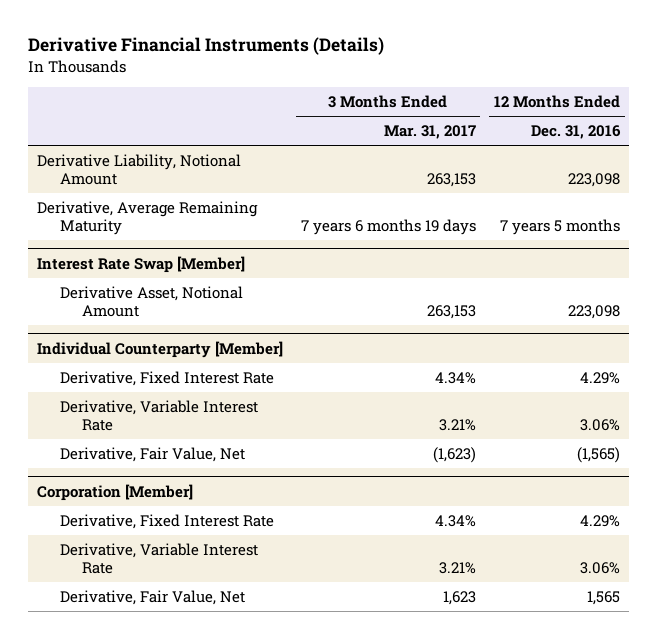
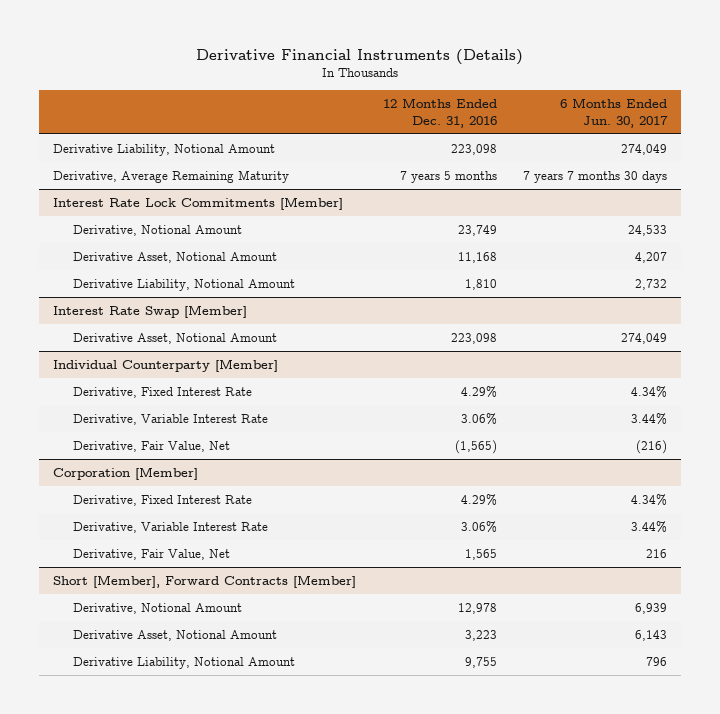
- | 3 Months Ended Mar. 31, 2017 | 12 Months Ended Dec. 31, 2016
+ | 12 Months Ended Dec. 31, 2016 | 6 Months Ended Jun. 30, 2017
+ Interest Rate Lock Commitments [Member]
+ Derivative, Notional Amount | 23,749 | 24,533
+ Derivative Asset, Notional Amount | 11,168 | 4,207
+ Derivative Liability, Notional Amount | 1,810 | 2,732
+ Short [Member], Forward Contracts [Member]
+ Derivative, Notional Amount | 12,978 | 6,939
+ Derivative Asset, Notional Amount | 3,223 | 6,143
+ Derivative Liability, Notional Amount | 9,755 | 796

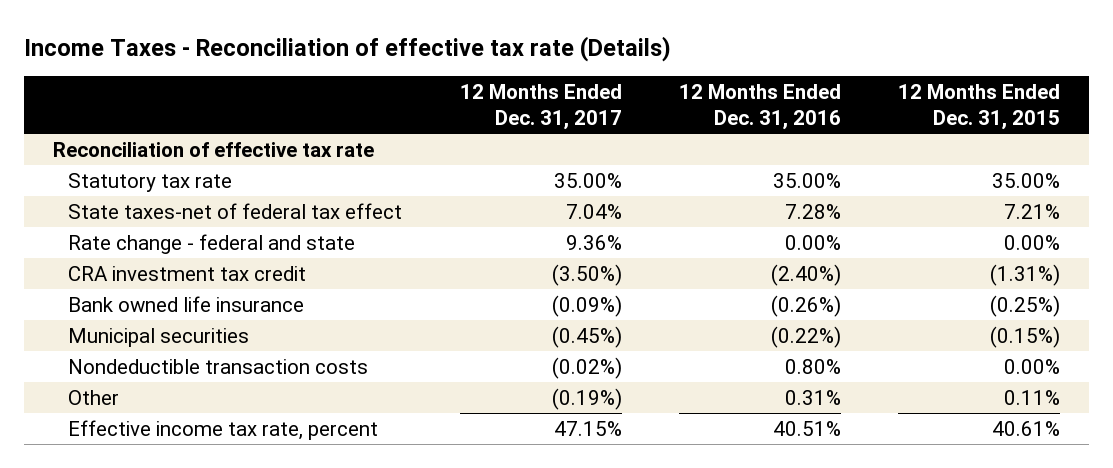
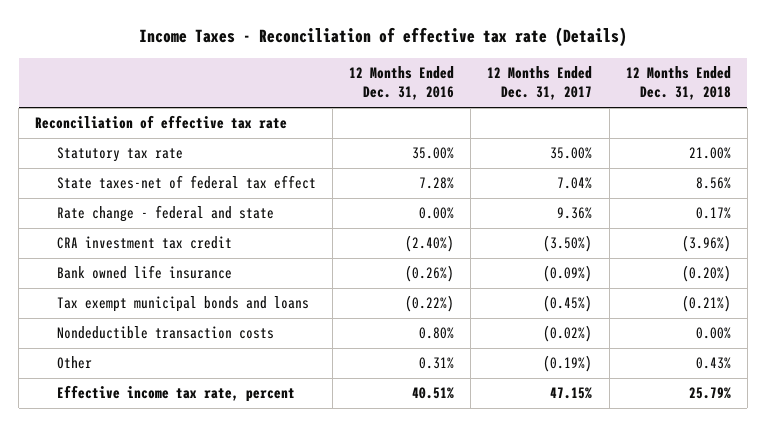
- | 12 Months Ended Dec. 31, 2017 | 12 Months Ended Dec. 31, 2016 | 12 Months Ended Dec. 31, 2015
+ | 12 Months Ended Dec. 31, 2016 | 12 Months Ended Dec. 31, 2017 | 12 Months Ended Dec. 31, 2018
- Municipal securities | (0.45%) | (0.22%) | (0.15%)
+ Tax exempt municipal bonds and loans | (0.22%) | (0.45%) | (0.21%)

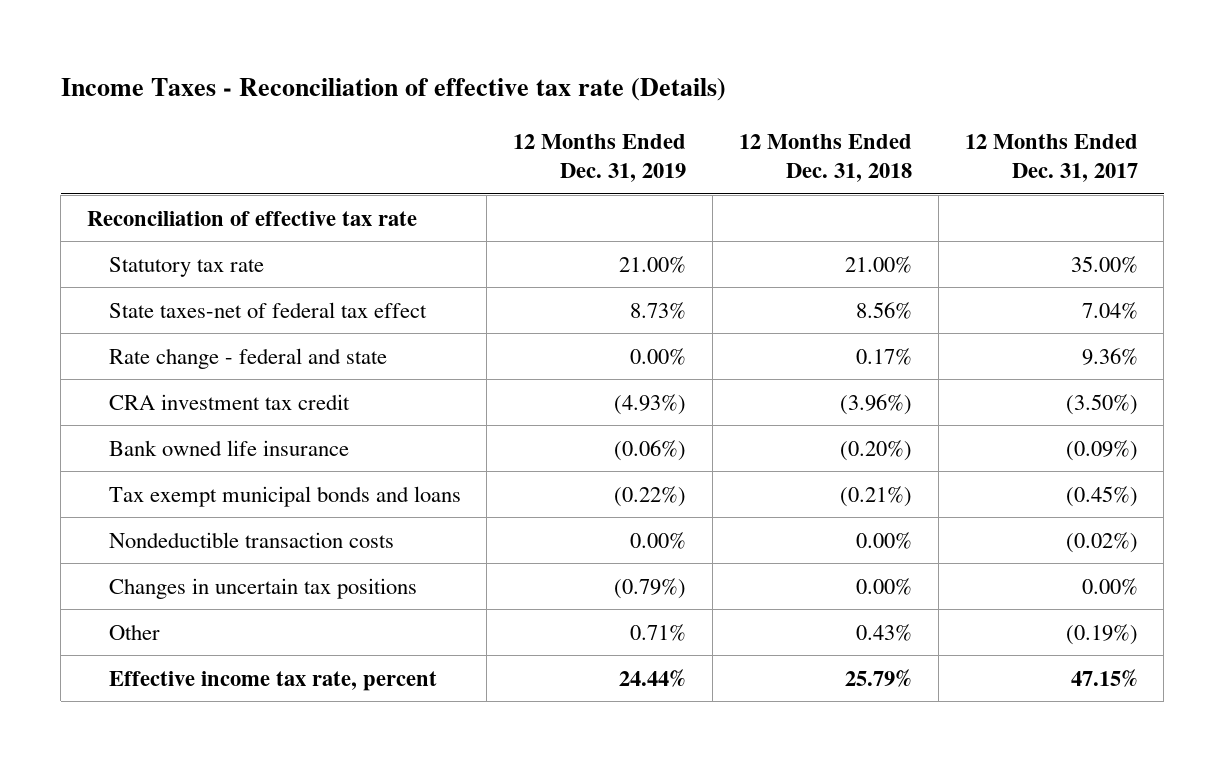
- | 12 Months Ended Dec. 31, 2016 | 12 Months Ended Dec. 31, 2017 | 12 Months Ended Dec. 31, 2018
+ | 12 Months Ended Dec. 31, 2019 | 12 Months Ended Dec. 31, 2018 | 12 Months Ended Dec. 31, 2017
+ Changes in uncertain tax positions | (0.79%) | 0.00% | 0.00%

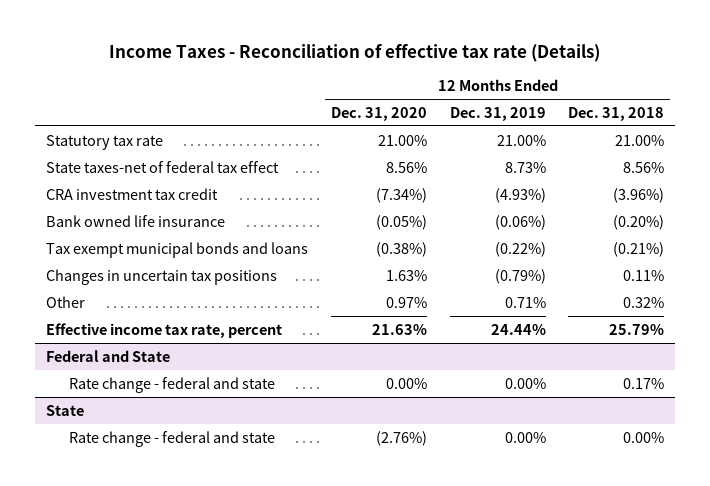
- | 12 Months Ended Dec. 31, 2019 | 12 Months Ended Dec. 31, 2018 | 12 Months Ended Dec. 31, 2017
+ | 12 Months Ended Dec. 31, 2020 | 12 Months Ended Dec. 31, 2019 | 12 Months Ended Dec. 31, 2018
- Reconciliation of effective tax rate
- Rate change - federal and state | 0.00% | 0.17% | 9.36%
- Nondeductible transaction costs | 0.00% | 0.00% | (0.02%)
- Changes in uncertain tax positions | (0.79%) | 0.00% | 0.00%
- Other | 0.71% | 0.43% | (0.19%)
+ Changes in uncertain tax positions | 1.63% | (0.79%) | 0.11%
+ Other | 0.97% | 0.71% | 0.32%
+ Federal and State
+ Rate change - federal and state | 0.00% | 0.00% | 0.17%
+ State
+ Rate change - federal and state | (2.76%) | 0.00% | 0.00%

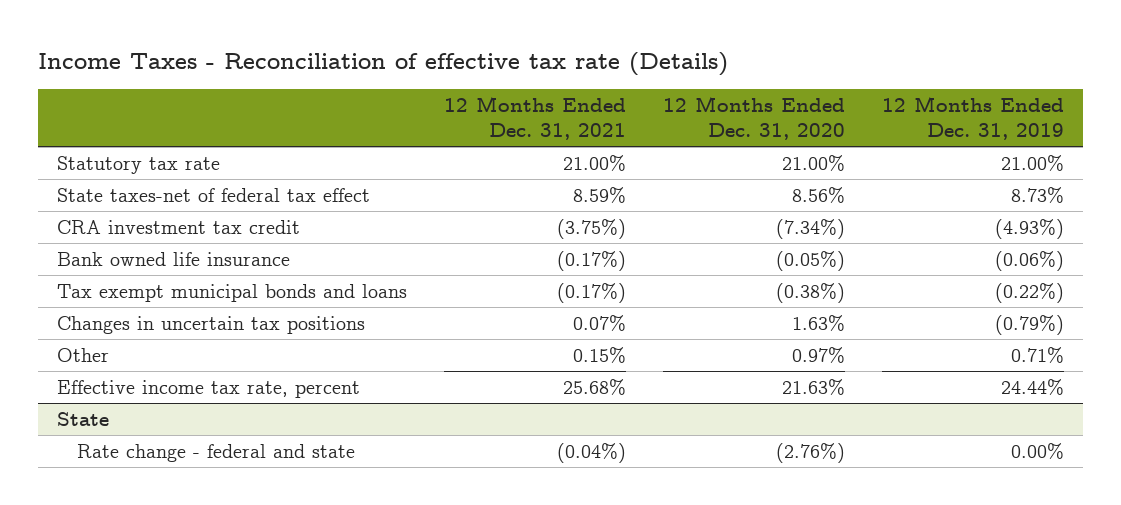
- | 12 Months Ended Dec. 31, 2020 | 12 Months Ended Dec. 31, 2019 | 12 Months Ended Dec. 31, 2018
+ | 12 Months Ended Dec. 31, 2021 | 12 Months Ended Dec. 31, 2020 | 12 Months Ended Dec. 31, 2019
- Federal and State
- Rate change - federal and state | 0.00% | 0.00% | 0.17%

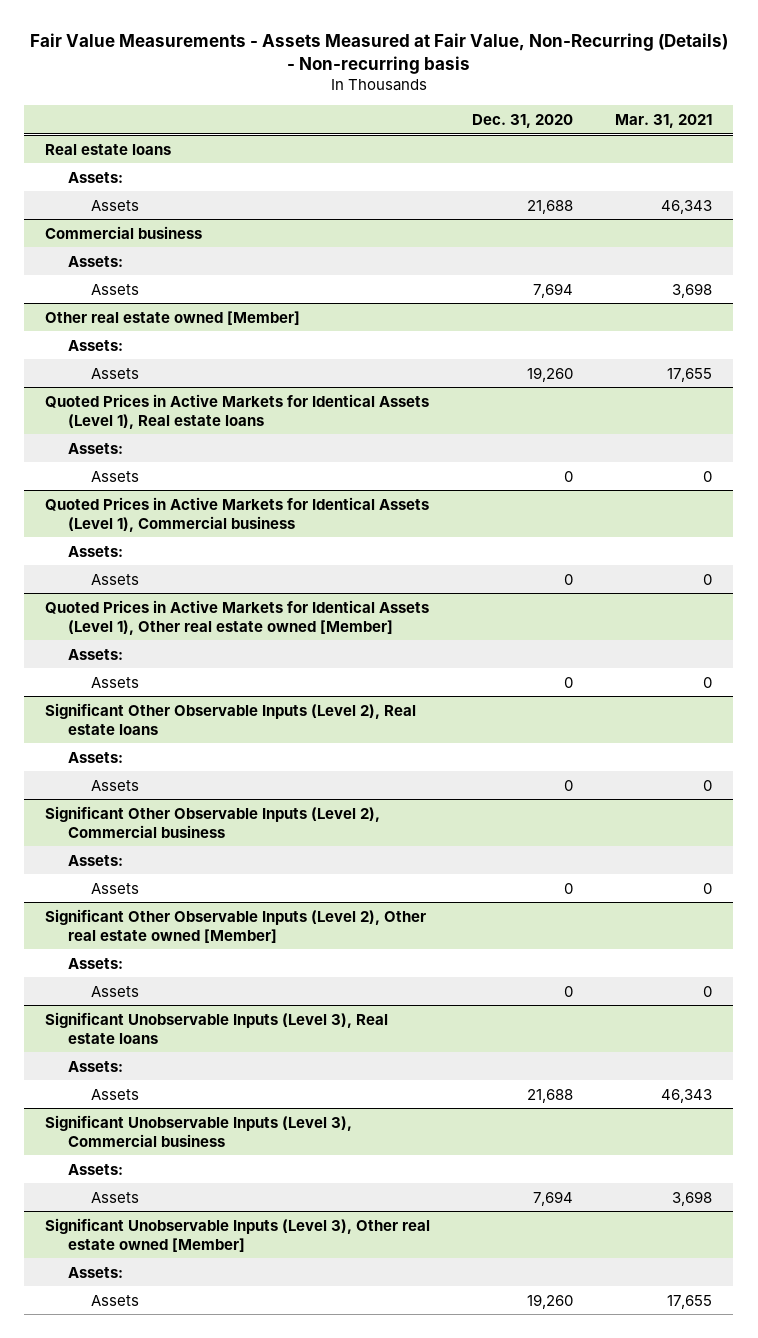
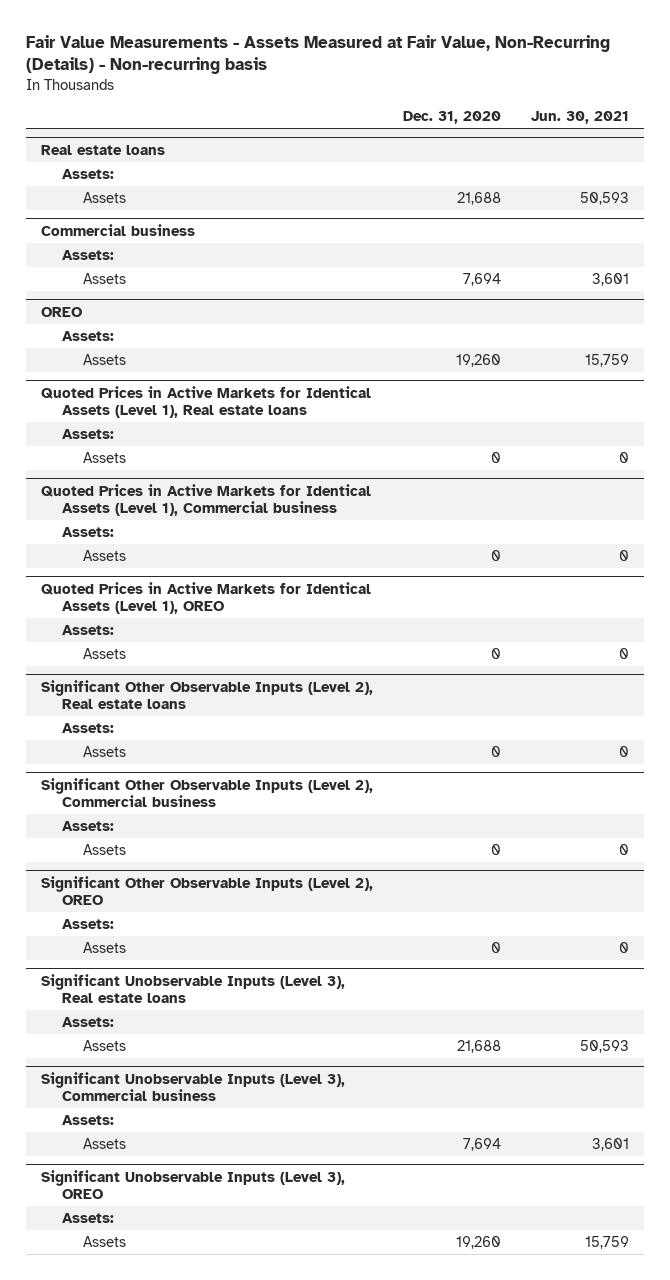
- | Dec. 31, 2020 | Mar. 31, 2021
+ | Dec. 31, 2020 | Jun. 30, 2021
- Other real estate owned [Member]
+ OREO
- Quoted Prices in Active Markets for Identical Assets (Level 1), Other real estate owned [Member]
+ Quoted Prices in Active Markets for Identical Assets (Level 1), OREO
- Significant Other Observable Inputs (Level 2), Other real estate owned [Member]
+ Significant Other Observable Inputs (Level 2), OREO
- Significant Unobservable Inputs (Level 3), Other real estate owned [Member]
+ Significant Unobservable Inputs (Level 3), OREO

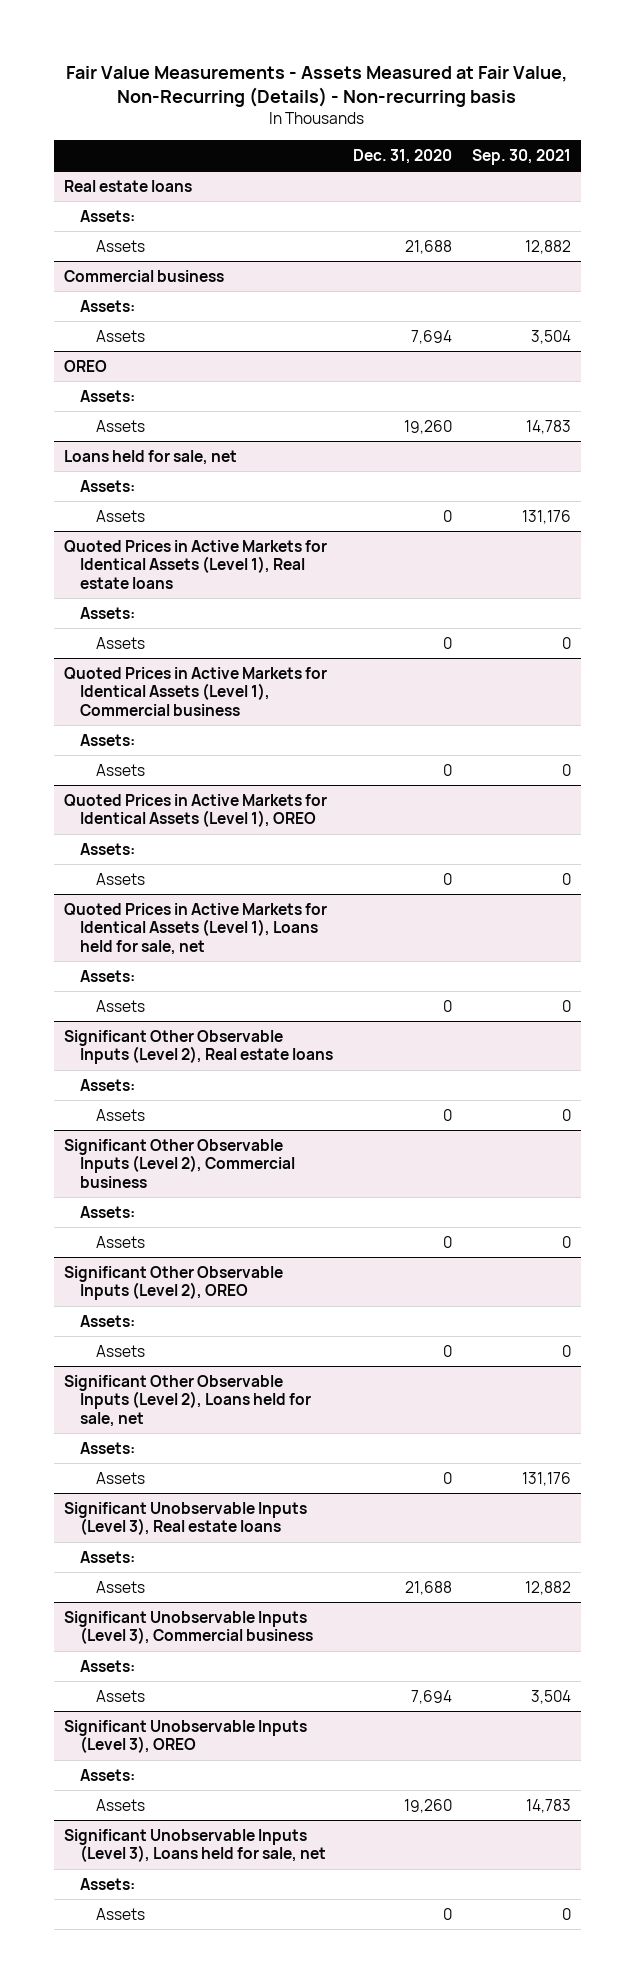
- | Dec. 31, 2020 | Jun. 30, 2021
+ | Dec. 31, 2020 | Sep. 30, 2021
+ Loans held for sale, net
+ Assets:
+ Assets | 0 | 131,176
+ Quoted Prices in Active Markets for Identical Assets (Level 1), Loans held for sale, net
+ Assets:
+ Assets | 0 | 0
+ Significant Other Observable Inputs (Level 2), Loans held for sale, net
+ Assets:
+ Assets | 0 | 131,176
+ Significant Unobservable Inputs (Level 3), Loans held for sale, net
+ Assets:
+ Assets | 0 | 0

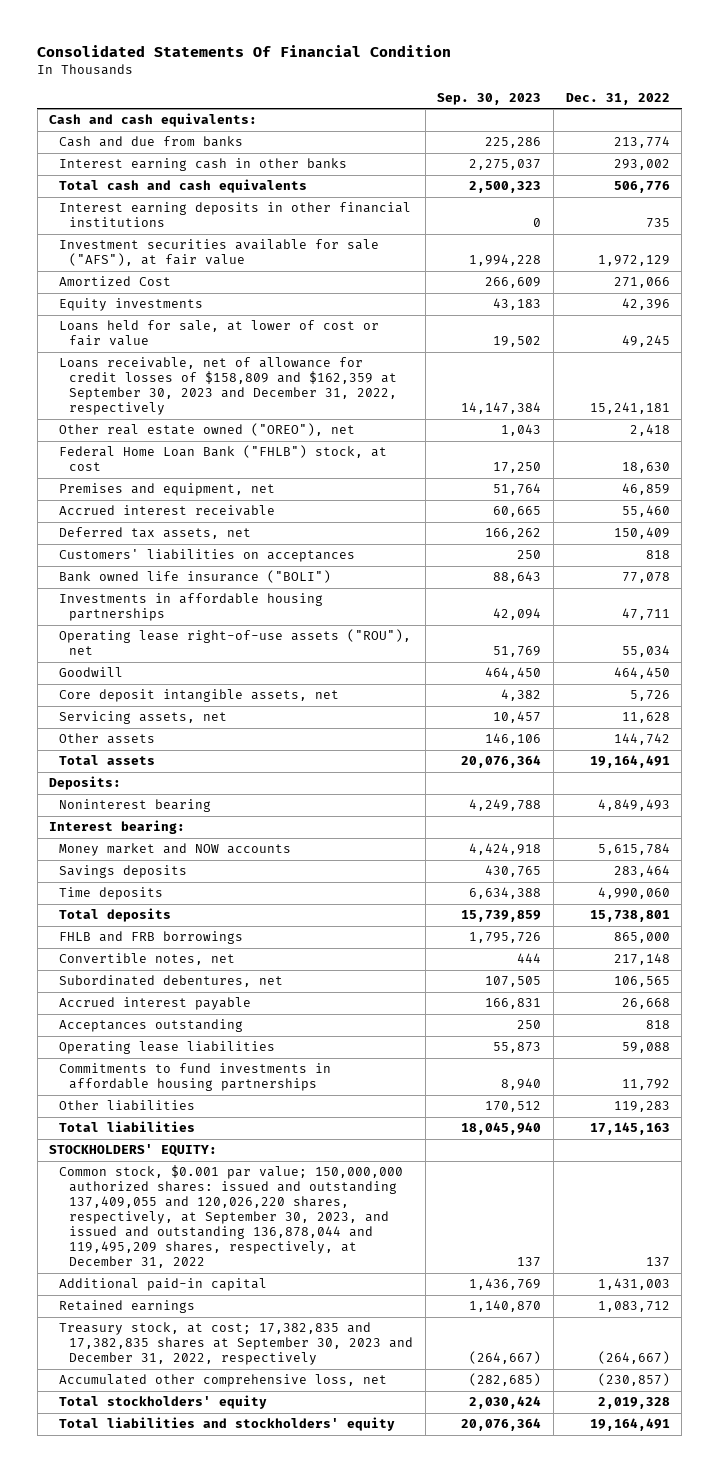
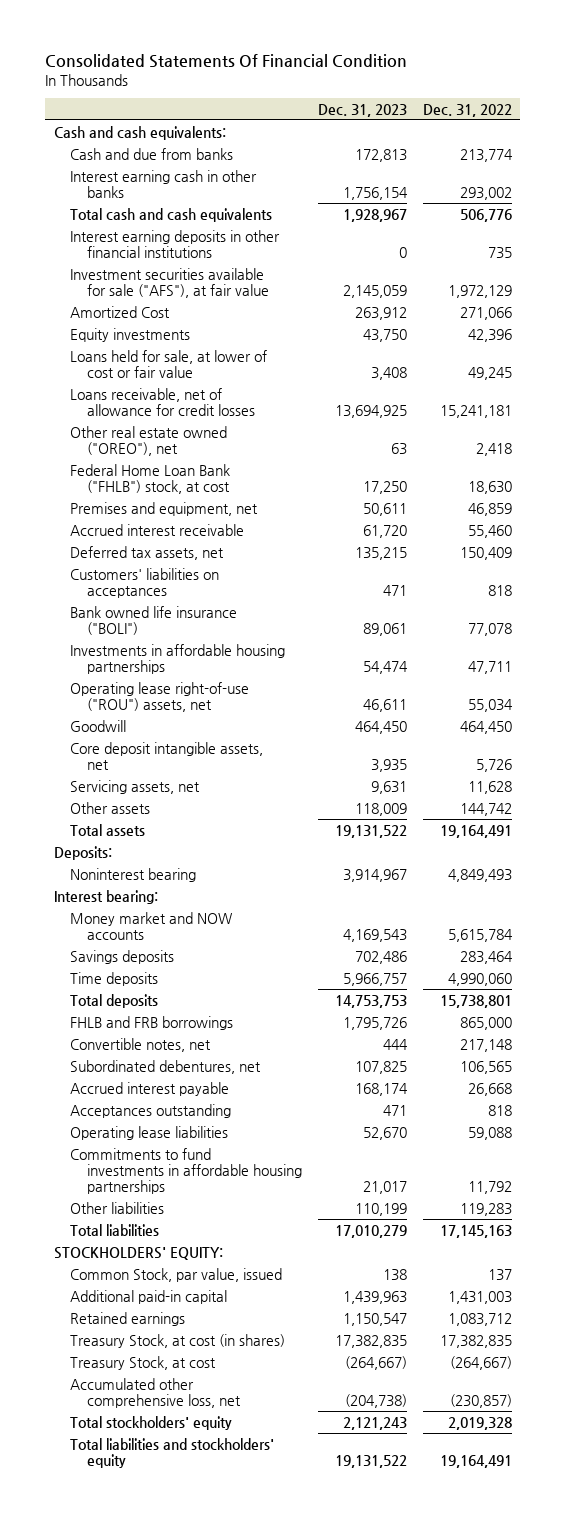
- | Sep. 30, 2023 | Dec. 31, 2022
+ | Dec. 31, 2023 | Dec. 31, 2022
- Loans receivable, net of allowance for credit losses of $158,809 and $162,359 at September 30, 2023 and December 31, 2022, respectively | 14,147,384 | 15,241,181
+ Loans receivable, net of allowance for credit losses | 13,694,925 | 15,241,181
- Operating lease right-of-use assets ("ROU"), net | 51,769 | 55,034
+ Operating lease right-of-use ("ROU") assets, net | 46,611 | 55,034
- Common stock, $0.001 par value; 150,000,000 authorized shares: issued and outstanding 137,409,055 and 120,026,220 shares, respectively, at September 30, 2023, and issued and outstanding 136,878,044 and 119,495,209 shares, respectively, at December 31, 2022 | 137 | 137
+ Common Stock, par value, issued | 138 | 137
- Treasury stock, at cost; 17,382,835 and 17,382,835 shares at September 30, 2023 and December 31, 2022, respectively | (264,667) | (264,667)
+ Treasury Stock, at cost (in shares) | 17,382,835 | 17,382,835
+ Treasury Stock, at cost | (264,667) | (264,667)

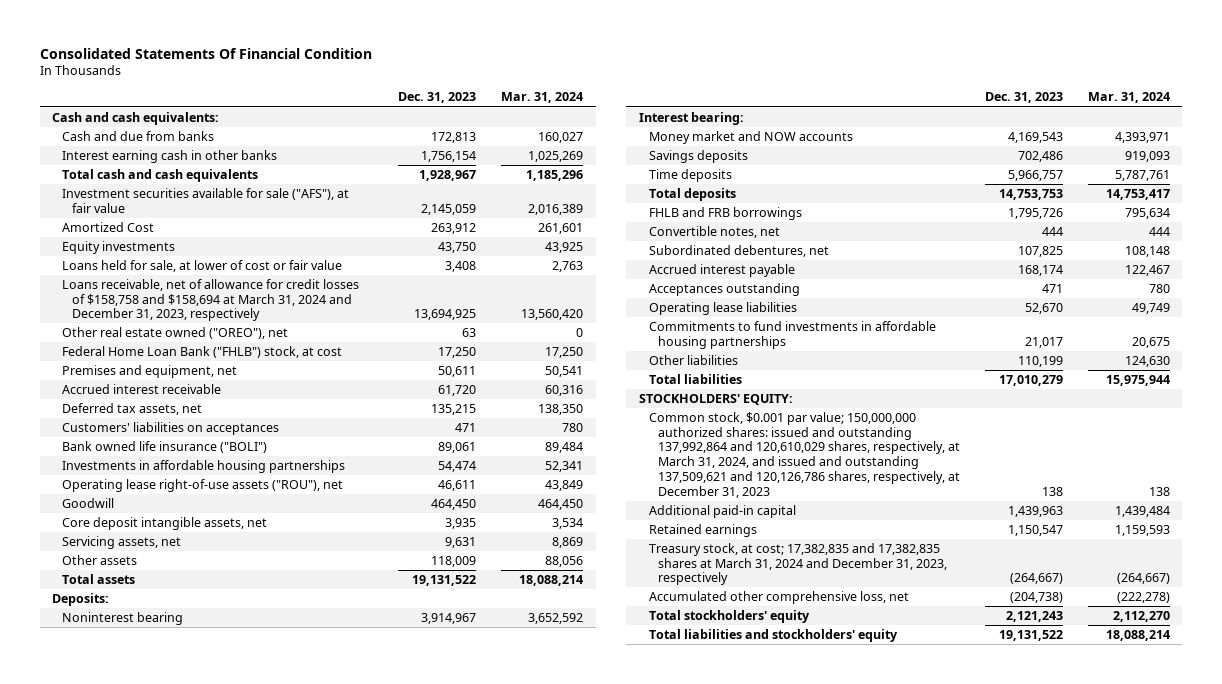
- | Dec. 31, 2023 | Dec. 31, 2022
+ | Dec. 31, 2023 | Mar. 31, 2024
- Interest earning deposits in other financial institutions | 0 | 735
- Loans receivable, net of allowance for credit losses | 13,694,925 | 15,241,181
+ Loans receivable, net of allowance for credit losses of $158,758 and $158,694 at March 31, 2024 and December 31, 2023, respectively | 13,694,925 | 13,560,420
- Operating lease right-of-use ("ROU") assets, net | 46,611 | 55,034
+ Operating lease right-of-use assets ("ROU"), net | 46,611 | 43,849
- Common Stock, par value, issued | 138 | 137
+ Common stock, $0.001 par value; 150,000,000 authorized shares: issued and outstanding 137,992,864 and 120,610,029 shares, respectively, at March 31, 2024, and issued and outstanding 137,509,621 and 120,126,786 shares, respectively, at December 31, 2023 | 138 | 138
- Treasury Stock, at cost (in shares) | 17,382,835 | 17,382,835
- Treasury Stock, at cost | (264,667) | (264,667)
+ Treasury stock, at cost; 17,382,835 and 17,382,835 shares at March 31, 2024 and December 31, 2023, respectively | (264,667) | (264,667)

